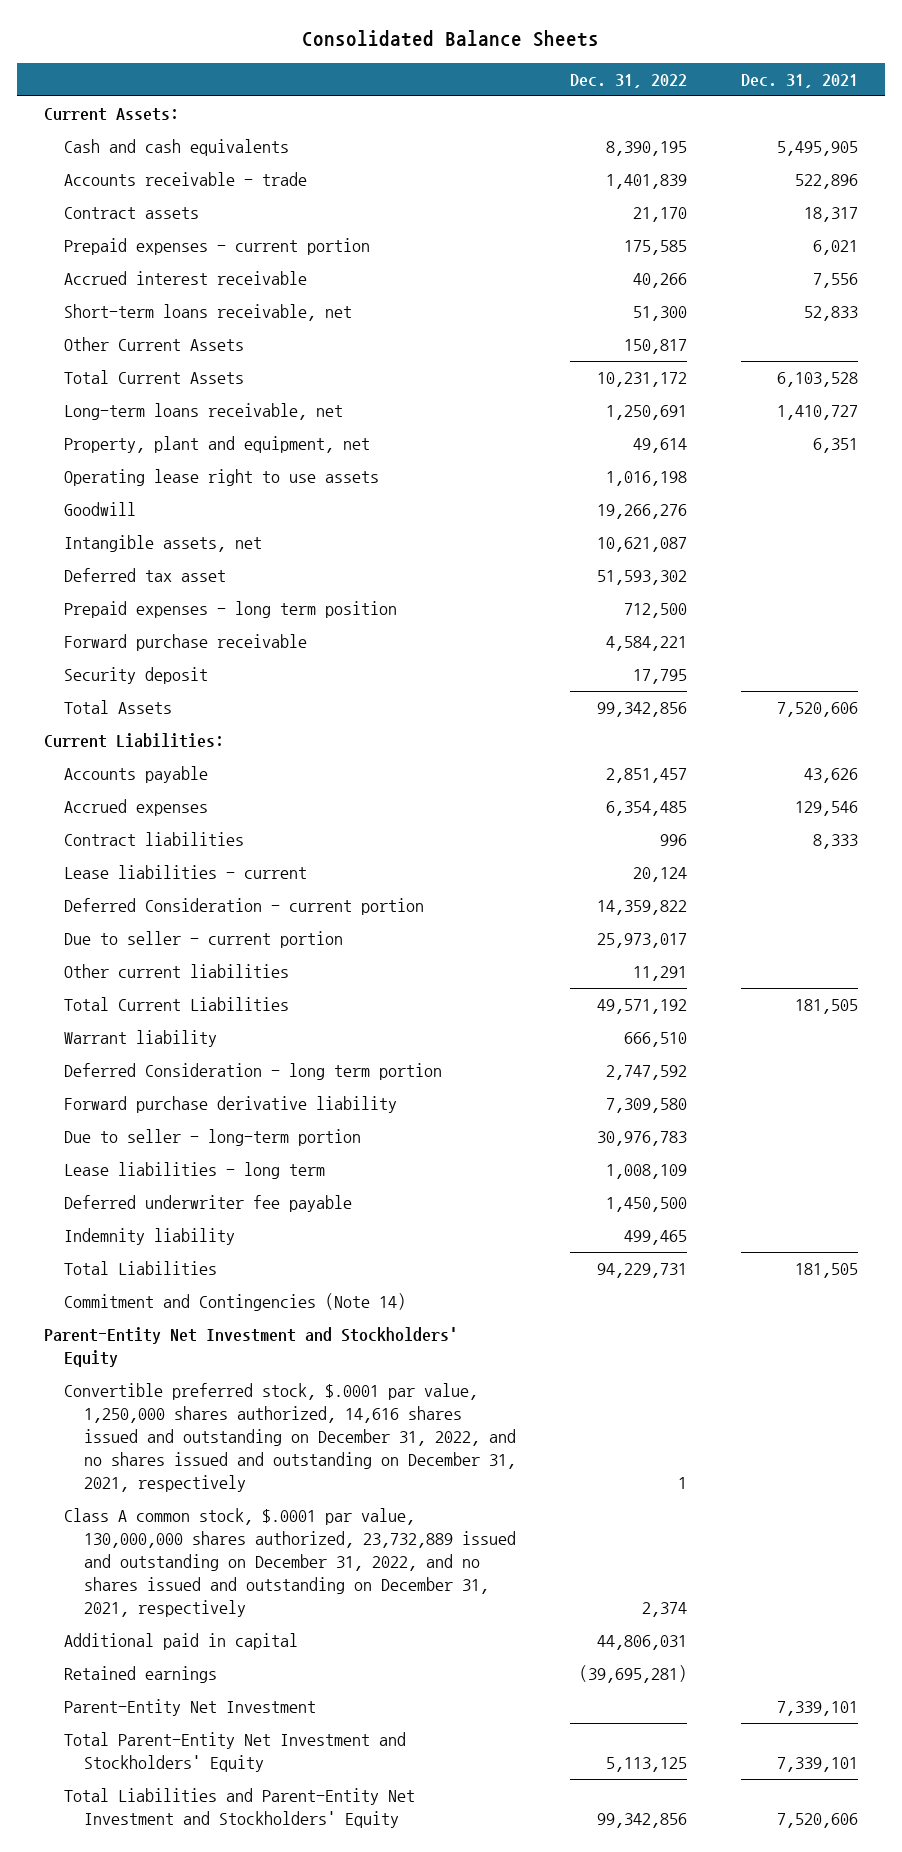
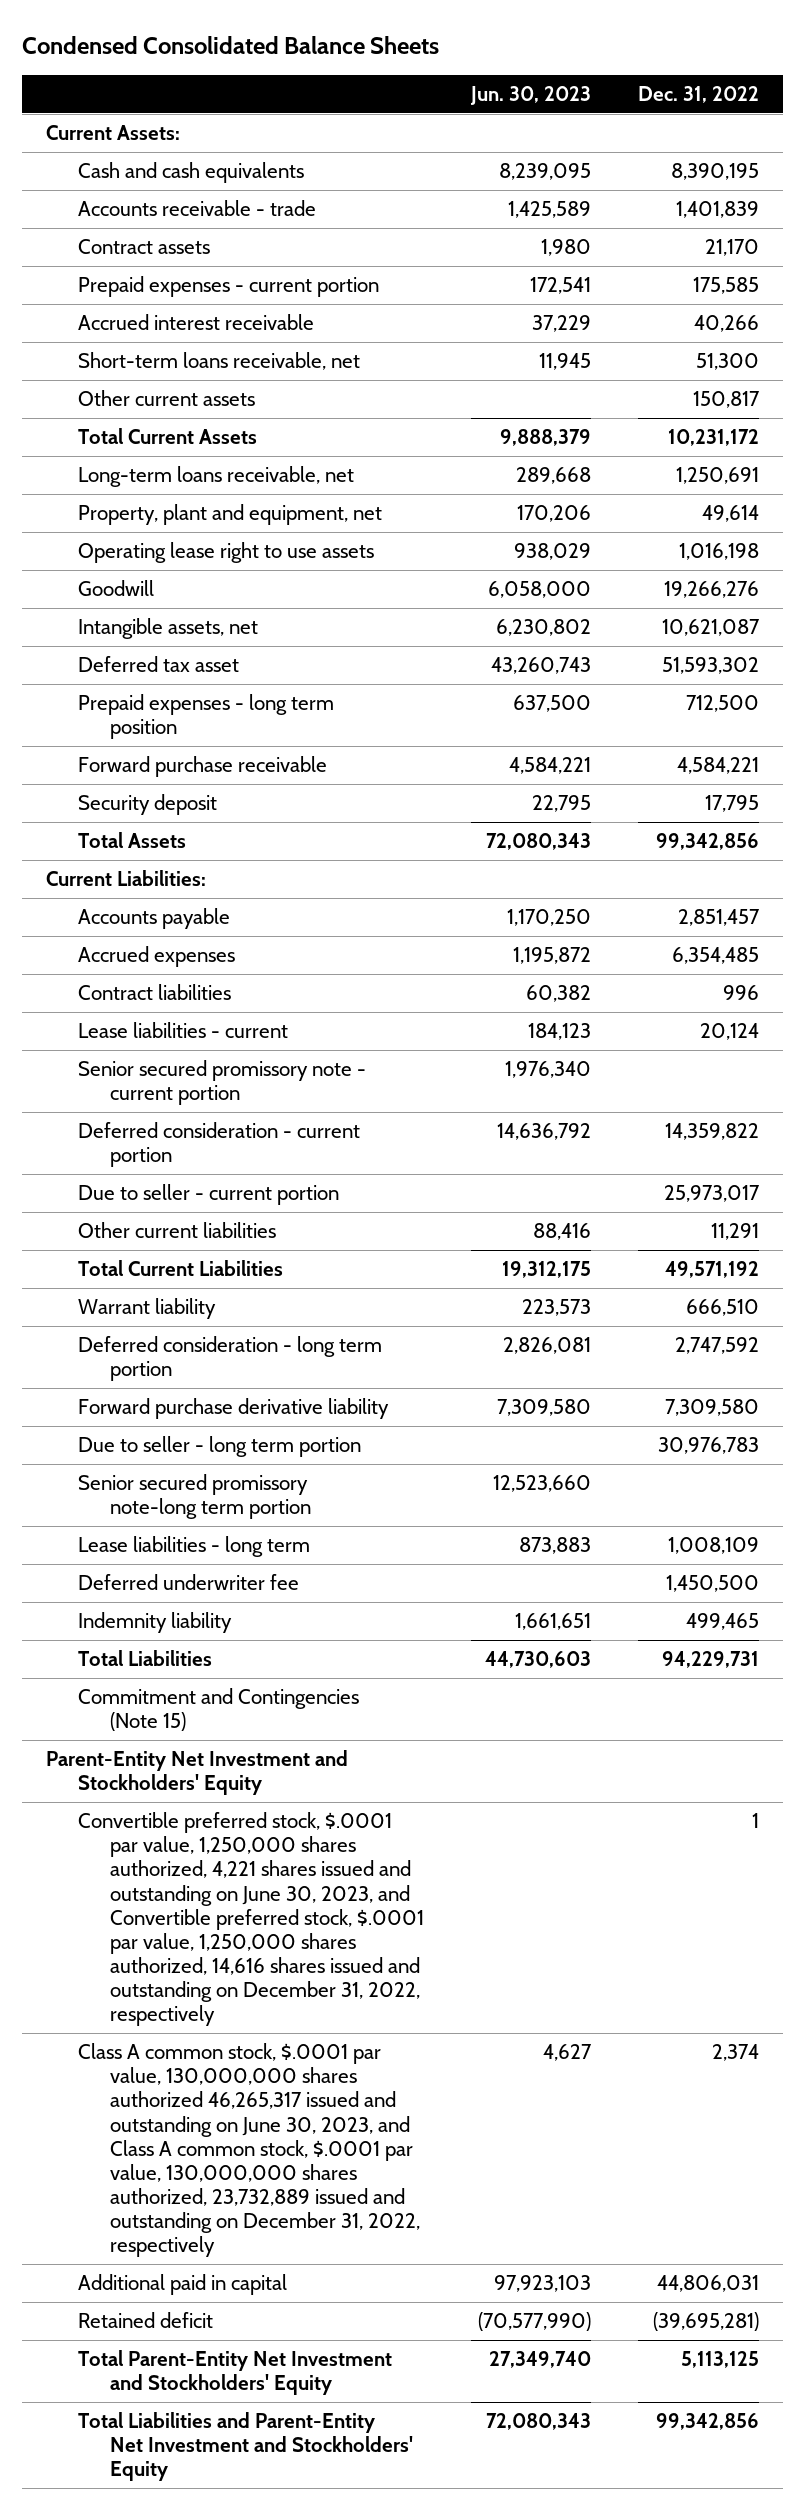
- Consolidated Balance Sheets
+ Condensed Consolidated Balance Sheets
- | Dec. 31, 2022 | Dec. 31, 2021
+ | Jun. 30, 2023 | Dec. 31, 2022
- Other Current Assets | 150,817 |
+ Other current assets | | 150,817
- Deferred Consideration - current portion | 14,359,822 |
+ Senior secured promissory note - current portion | 1,976,340 |
+ Deferred consideration - current portion | 14,636,792 | 14,359,822
- Deferred Consideration - long term portion | 2,747,592 |
+ Deferred consideration - long term portion | 2,826,081 | 2,747,592
- Due to seller - long-term portion | 30,976,783 |
+ Due to seller - long term portion | | 30,976,783
+ Senior secured promissory note-long term portion | 12,523,660 |
- Deferred underwriter fee payable | 1,450,500 |
+ Deferred underwriter fee | | 1,450,500
- Commitment and Contingencies (Note 14)
+ Commitment and Contingencies (Note 15)
- Convertible preferred stock, $.0001 par value, 1,250,000 shares authorized, 14,616 shares issued and outstanding on December 31, 2022, and no shares issued and outstanding on December 31, 2021, respectively | 1 |
- Class A common stock, $.0001 par value, 130,000,000 shares authorized, 23,732,889 issued and outstanding on December 31, 2022, and no shares issued and outstanding on December 31, 2021, respectively | 2,374 |
+ Convertible preferred stock, $.0001 par value, 1,250,000 shares authorized, 4,221 shares issued and outstanding on June 30, 2023, and Convertible preferred stock, $.0001 par value, 1,250,000 shares authorized, 14,616 shares issued and outstanding on December 31, 2022, respectively | | 1
+ Class A common stock, $.0001 par value, 130,000,000 shares authorized 46,265,317 issued and outstanding on June 30, 2023, and Class A common stock, $.0001 par value, 130,000,000 shares authorized, 23,732,889 issued and outstanding on December 31, 2022, respectively | 4,627 | 2,374
- Retained earnings | (39,695,281) |
- Parent-Entity Net Investment | | 7,339,101
+ Retained deficit | (70,577,990) | (39,695,281)

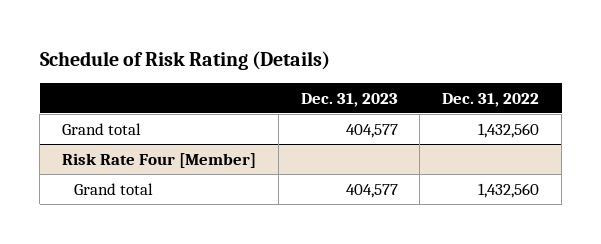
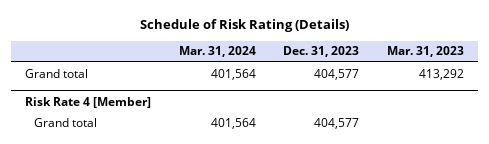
- | Dec. 31, 2023 | Dec. 31, 2022
+ | Mar. 31, 2024 | Dec. 31, 2023 | Mar. 31, 2023
- Risk Rate Four [Member]
+ Risk Rate 4 [Member]

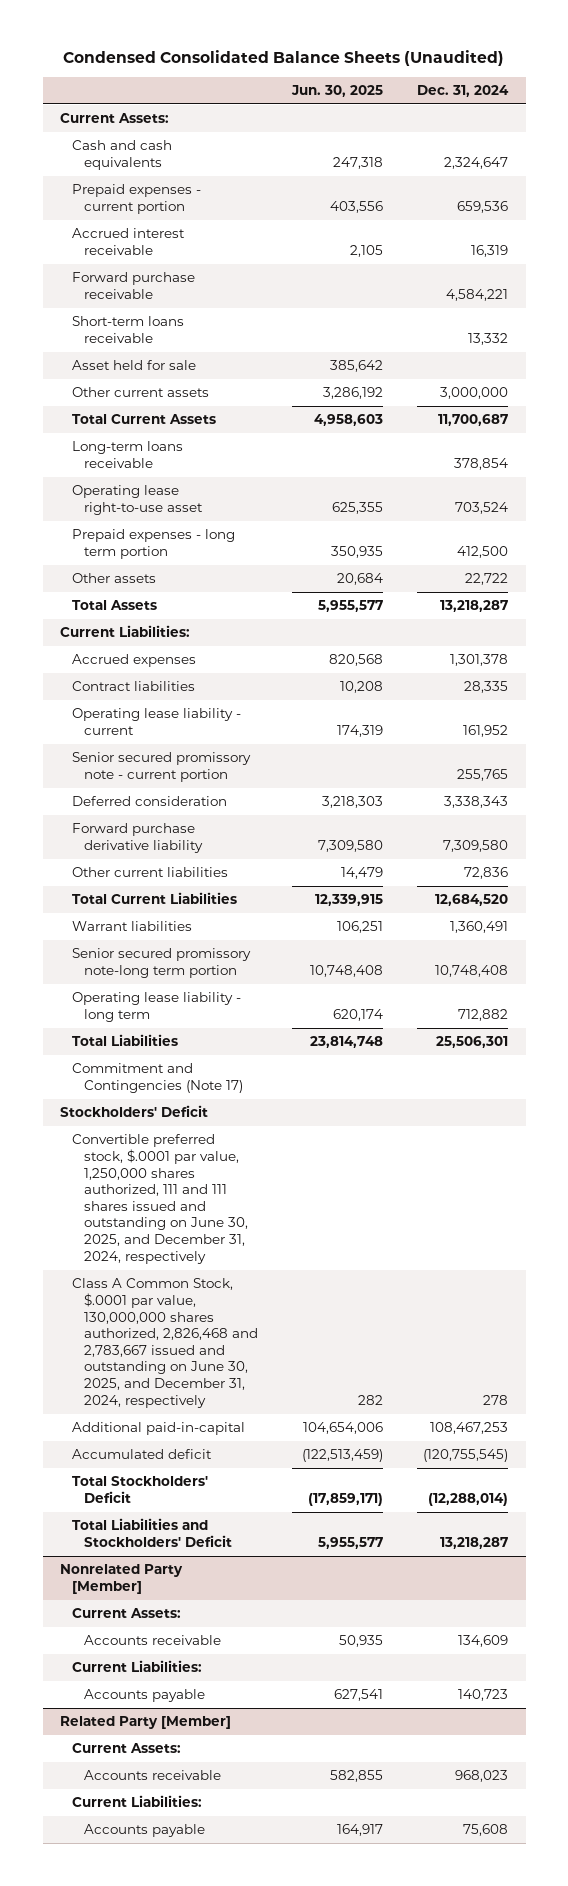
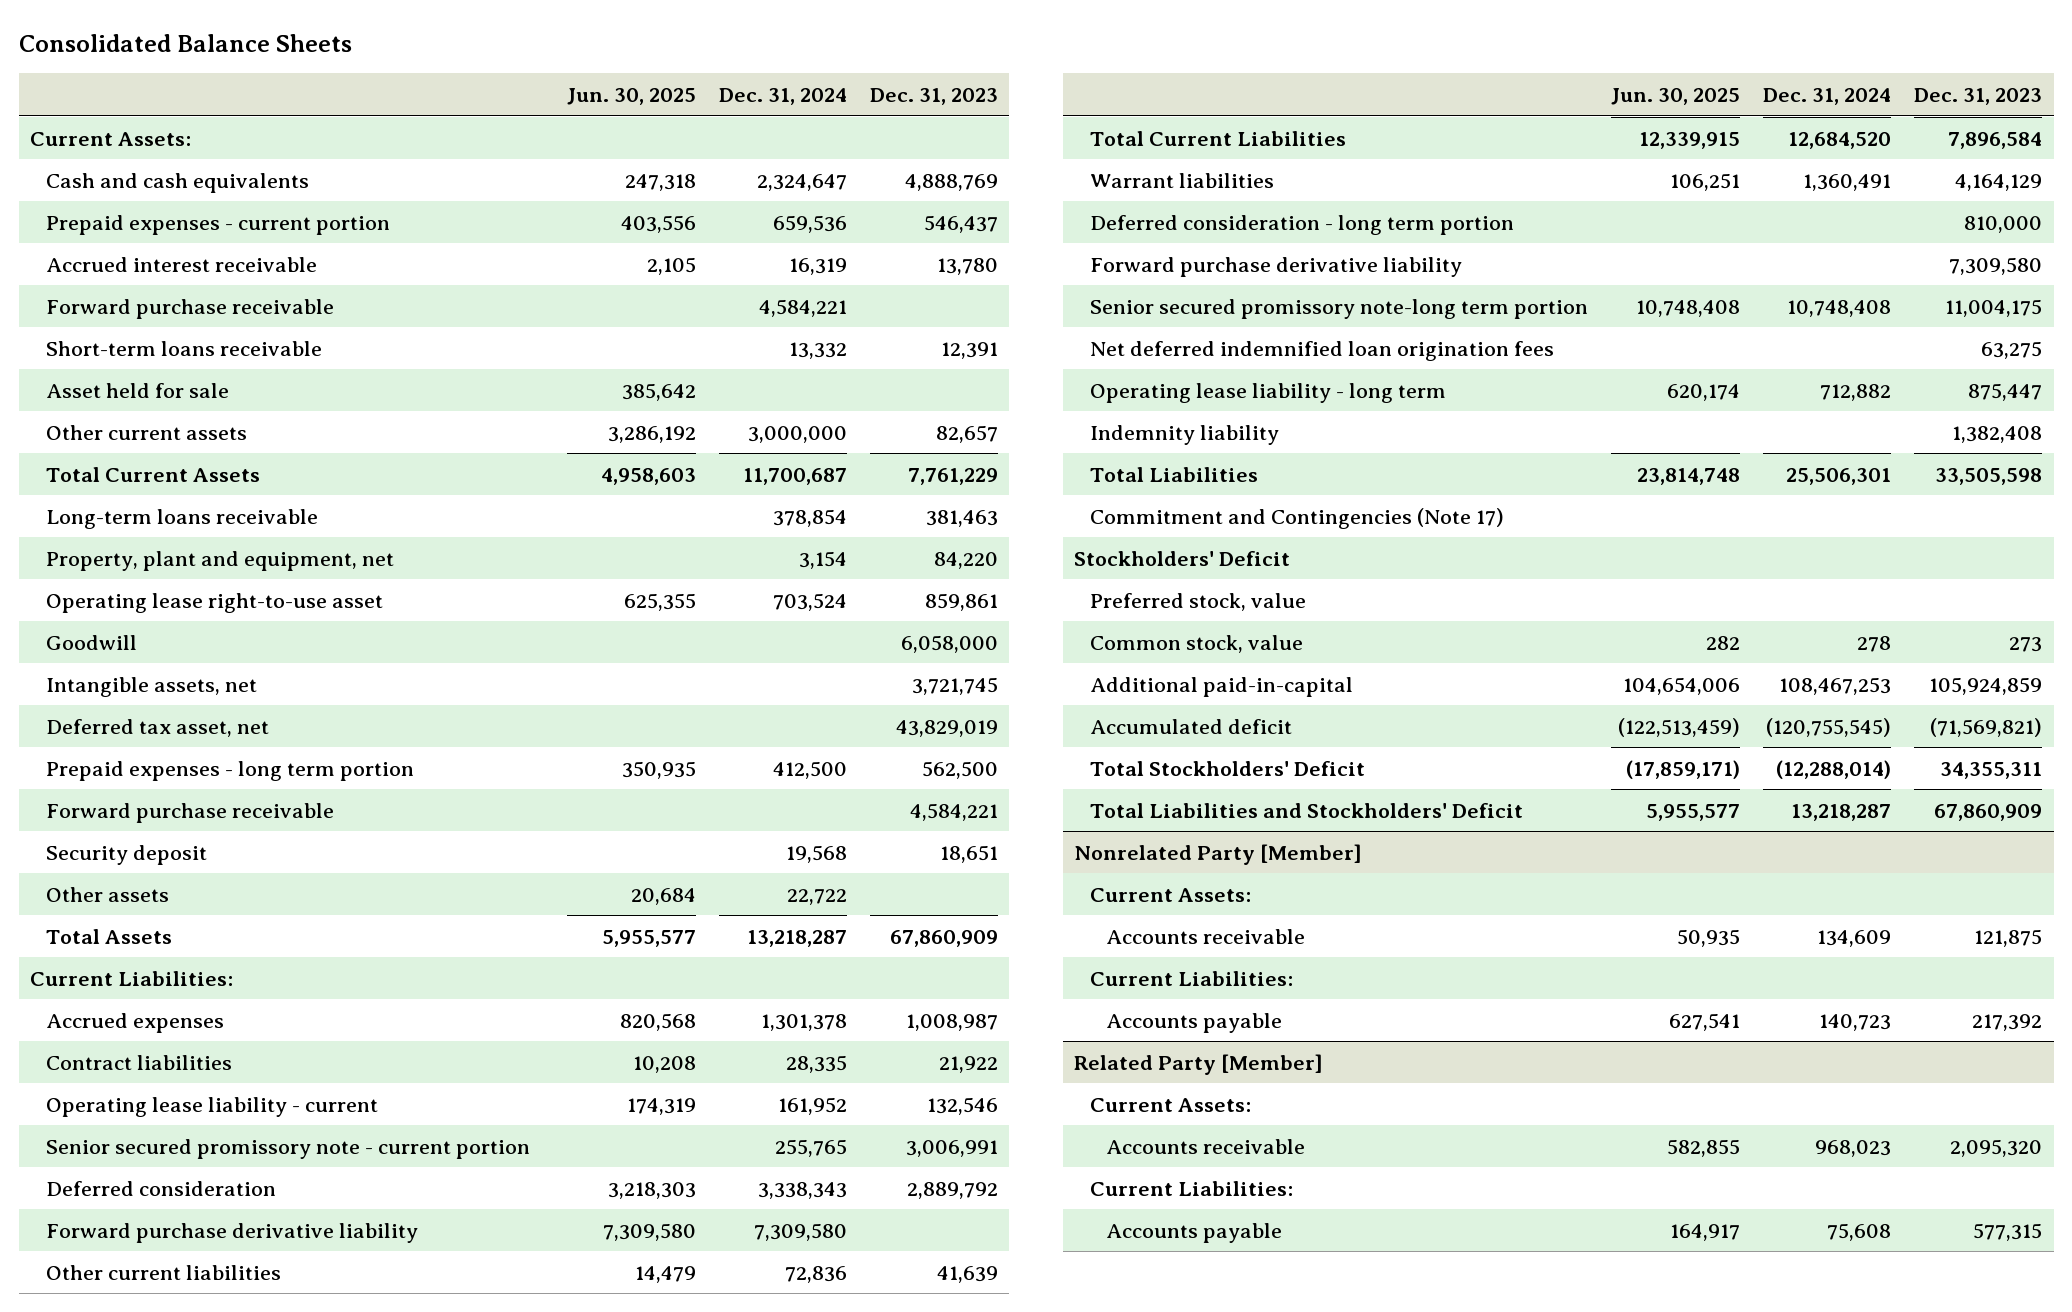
- Condensed Consolidated Balance Sheets (Unaudited)
+ Consolidated Balance Sheets
- | Jun. 30, 2025 | Dec. 31, 2024
+ | Jun. 30, 2025 | Dec. 31, 2024 | Dec. 31, 2023
+ Property, plant and equipment, net | | 3,154 | 84,220
+ Goodwill | | | 6,058,000
+ Intangible assets, net | | | 3,721,745
+ Deferred tax asset, net | | | 43,829,019
+ Forward purchase receivable | | | 4,584,221
+ Security deposit | | 19,568 | 18,651
+ Deferred consideration - long term portion | | | 810,000
+ Forward purchase derivative liability | | | 7,309,580
+ Net deferred indemnified loan origination fees | | | 63,275
+ Indemnity liability | | | 1,382,408
- Convertible preferred stock, $.0001 par value, 1,250,000 shares authorized, 111 and 111 shares issued and outstanding on June 30, 2025, and December 31, 2024, respectively
- Class A Common Stock, $.0001 par value, 130,000,000 shares authorized, 2,826,468 and 2,783,667 issued and outstanding on June 30, 2025, and December 31, 2024, respectively | 282 | 278
+ Preferred stock, value
+ Common stock, value | 282 | 278 | 273

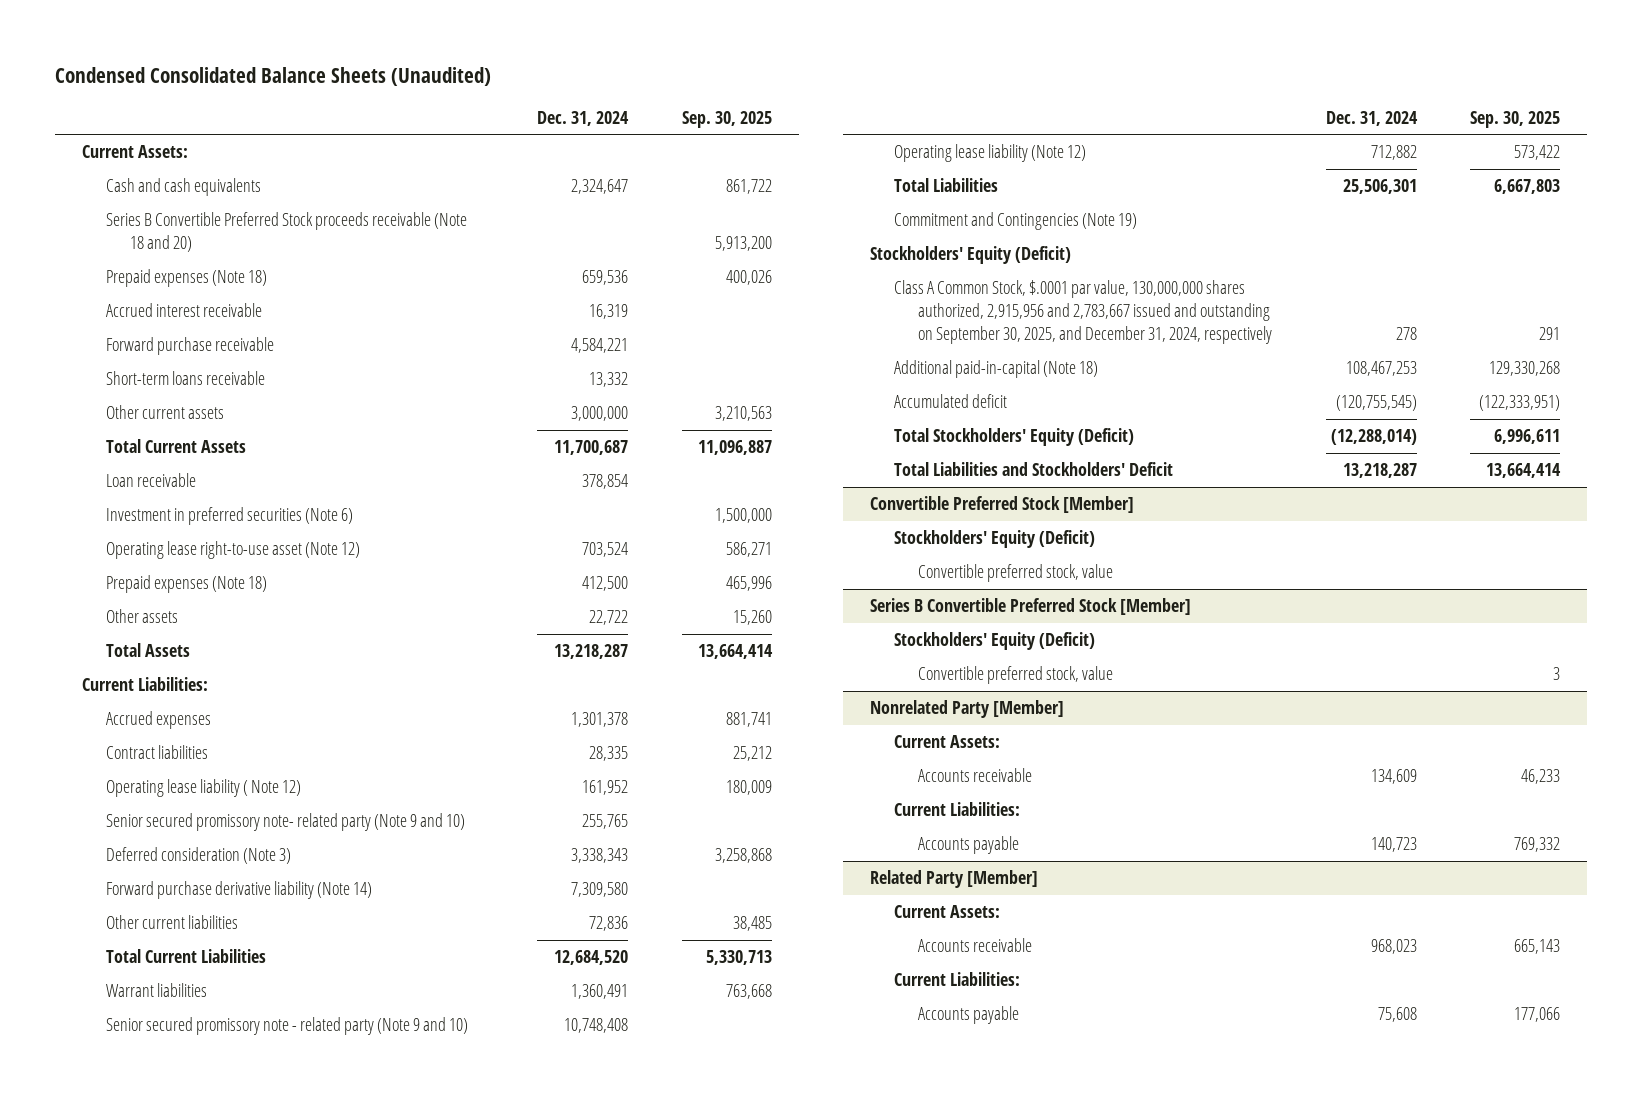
- Consolidated Balance Sheets
+ Condensed Consolidated Balance Sheets (Unaudited)
- | Jun. 30, 2025 | Dec. 31, 2024 | Dec. 31, 2023
+ | Dec. 31, 2024 | Sep. 30, 2025
- Prepaid expenses - current portion | 403,556 | 659,536 | 546,437
+ Series B Convertible Preferred Stock proceeds receivable (Note 18 and 20) | | 5,913,200
+ Prepaid expenses (Note 18) | 659,536 | 400,026
- Asset held for sale | 385,642 | |
- Long-term loans receivable | | 378,854 | 381,463
- Property, plant and equipment, net | | 3,154 | 84,220
- Operating lease right-to-use asset | 625,355 | 703,524 | 859,861
- Goodwill | | | 6,058,000
- Intangible assets, net | | | 3,721,745
- Deferred tax asset, net | | | 43,829,019
- Prepaid expenses - long term portion | 350,935 | 412,500 | 562,500
- Forward purchase receivable | | | 4,584,221
- Security deposit | | 19,568 | 18,651
+ Loan receivable | 378,854 |
+ Investment in preferred securities (Note 6) | | 1,500,000
+ Operating lease right-to-use asset (Note 12) | 703,524 | 586,271
+ Prepaid expenses (Note 18) | 412,500 | 465,996
- Operating lease liability - current | 174,319 | 161,952 | 132,546
- Senior secured promissory note - current portion | | 255,765 | 3,006,991
- Deferred consideration | 3,218,303 | 3,338,343 | 2,889,792
- Forward purchase derivative liability | 7,309,580 | 7,309,580 |
+ Operating lease liability ( Note 12) | 161,952 | 180,009
+ Senior secured promissory note- related party (Note 9 and 10) | 255,765 |
+ Deferred consideration (Note 3) | 3,338,343 | 3,258,868
+ Forward purchase derivative liability (Note 14) | 7,309,580 |
- Deferred consideration - long term portion | | | 810,000
- Forward purchase derivative liability | | | 7,309,580
- Senior secured promissory note-long term portion | 10,748,408 | 10,748,408 | 11,004,175
- Net deferred indemnified loan origination fees | | | 63,275
- Operating lease liability - long term | 620,174 | 712,882 | 875,447
- Indemnity liability | | | 1,382,408
+ Senior secured promissory note - related party (Note 9 and 10) | 10,748,408 |
+ Operating lease liability (Note 12) | 712,882 | 573,422
- Commitment and Contingencies (Note 17)
- Stockholders' Deficit
- Preferred stock, value
- Common stock, value | 282 | 278 | 273
- Additional paid-in-capital | 104,654,006 | 108,467,253 | 105,924,859
+ Commitment and Contingencies (Note 19)
+ Stockholders' Equity (Deficit)
+ Class A Common Stock, $.0001 par value, 130,000,000 shares authorized, 2,915,956 and 2,783,667 issued and outstanding on September 30, 2025, and December 31, 2024, respectively | 278 | 291
+ Additional paid-in-capital (Note 18) | 108,467,253 | 129,330,268
- Total Stockholders' Deficit | (17,859,171) | (12,288,014) | 34,355,311
+ Total Stockholders' Equity (Deficit) | (12,288,014) | 6,996,611
+ Convertible Preferred Stock [Member]
+ Stockholders' Equity (Deficit)
+ Convertible preferred stock, value
+ Series B Convertible Preferred Stock [Member]
+ Stockholders' Equity (Deficit)
+ Convertible preferred stock, value | | 3

